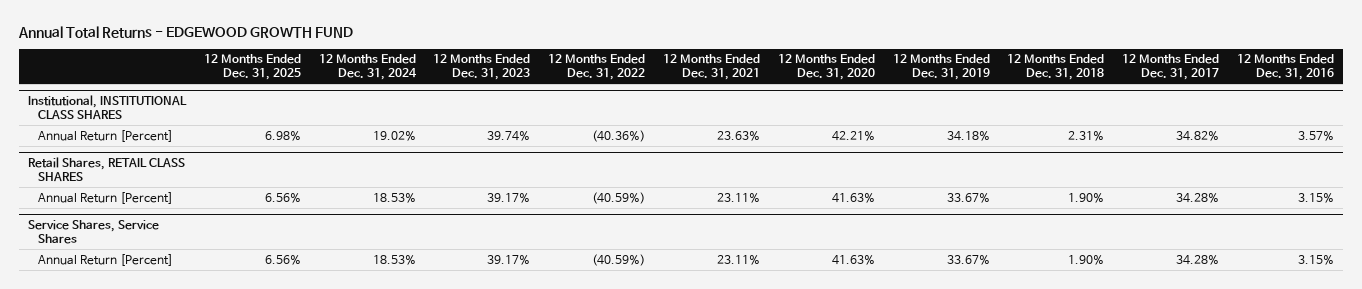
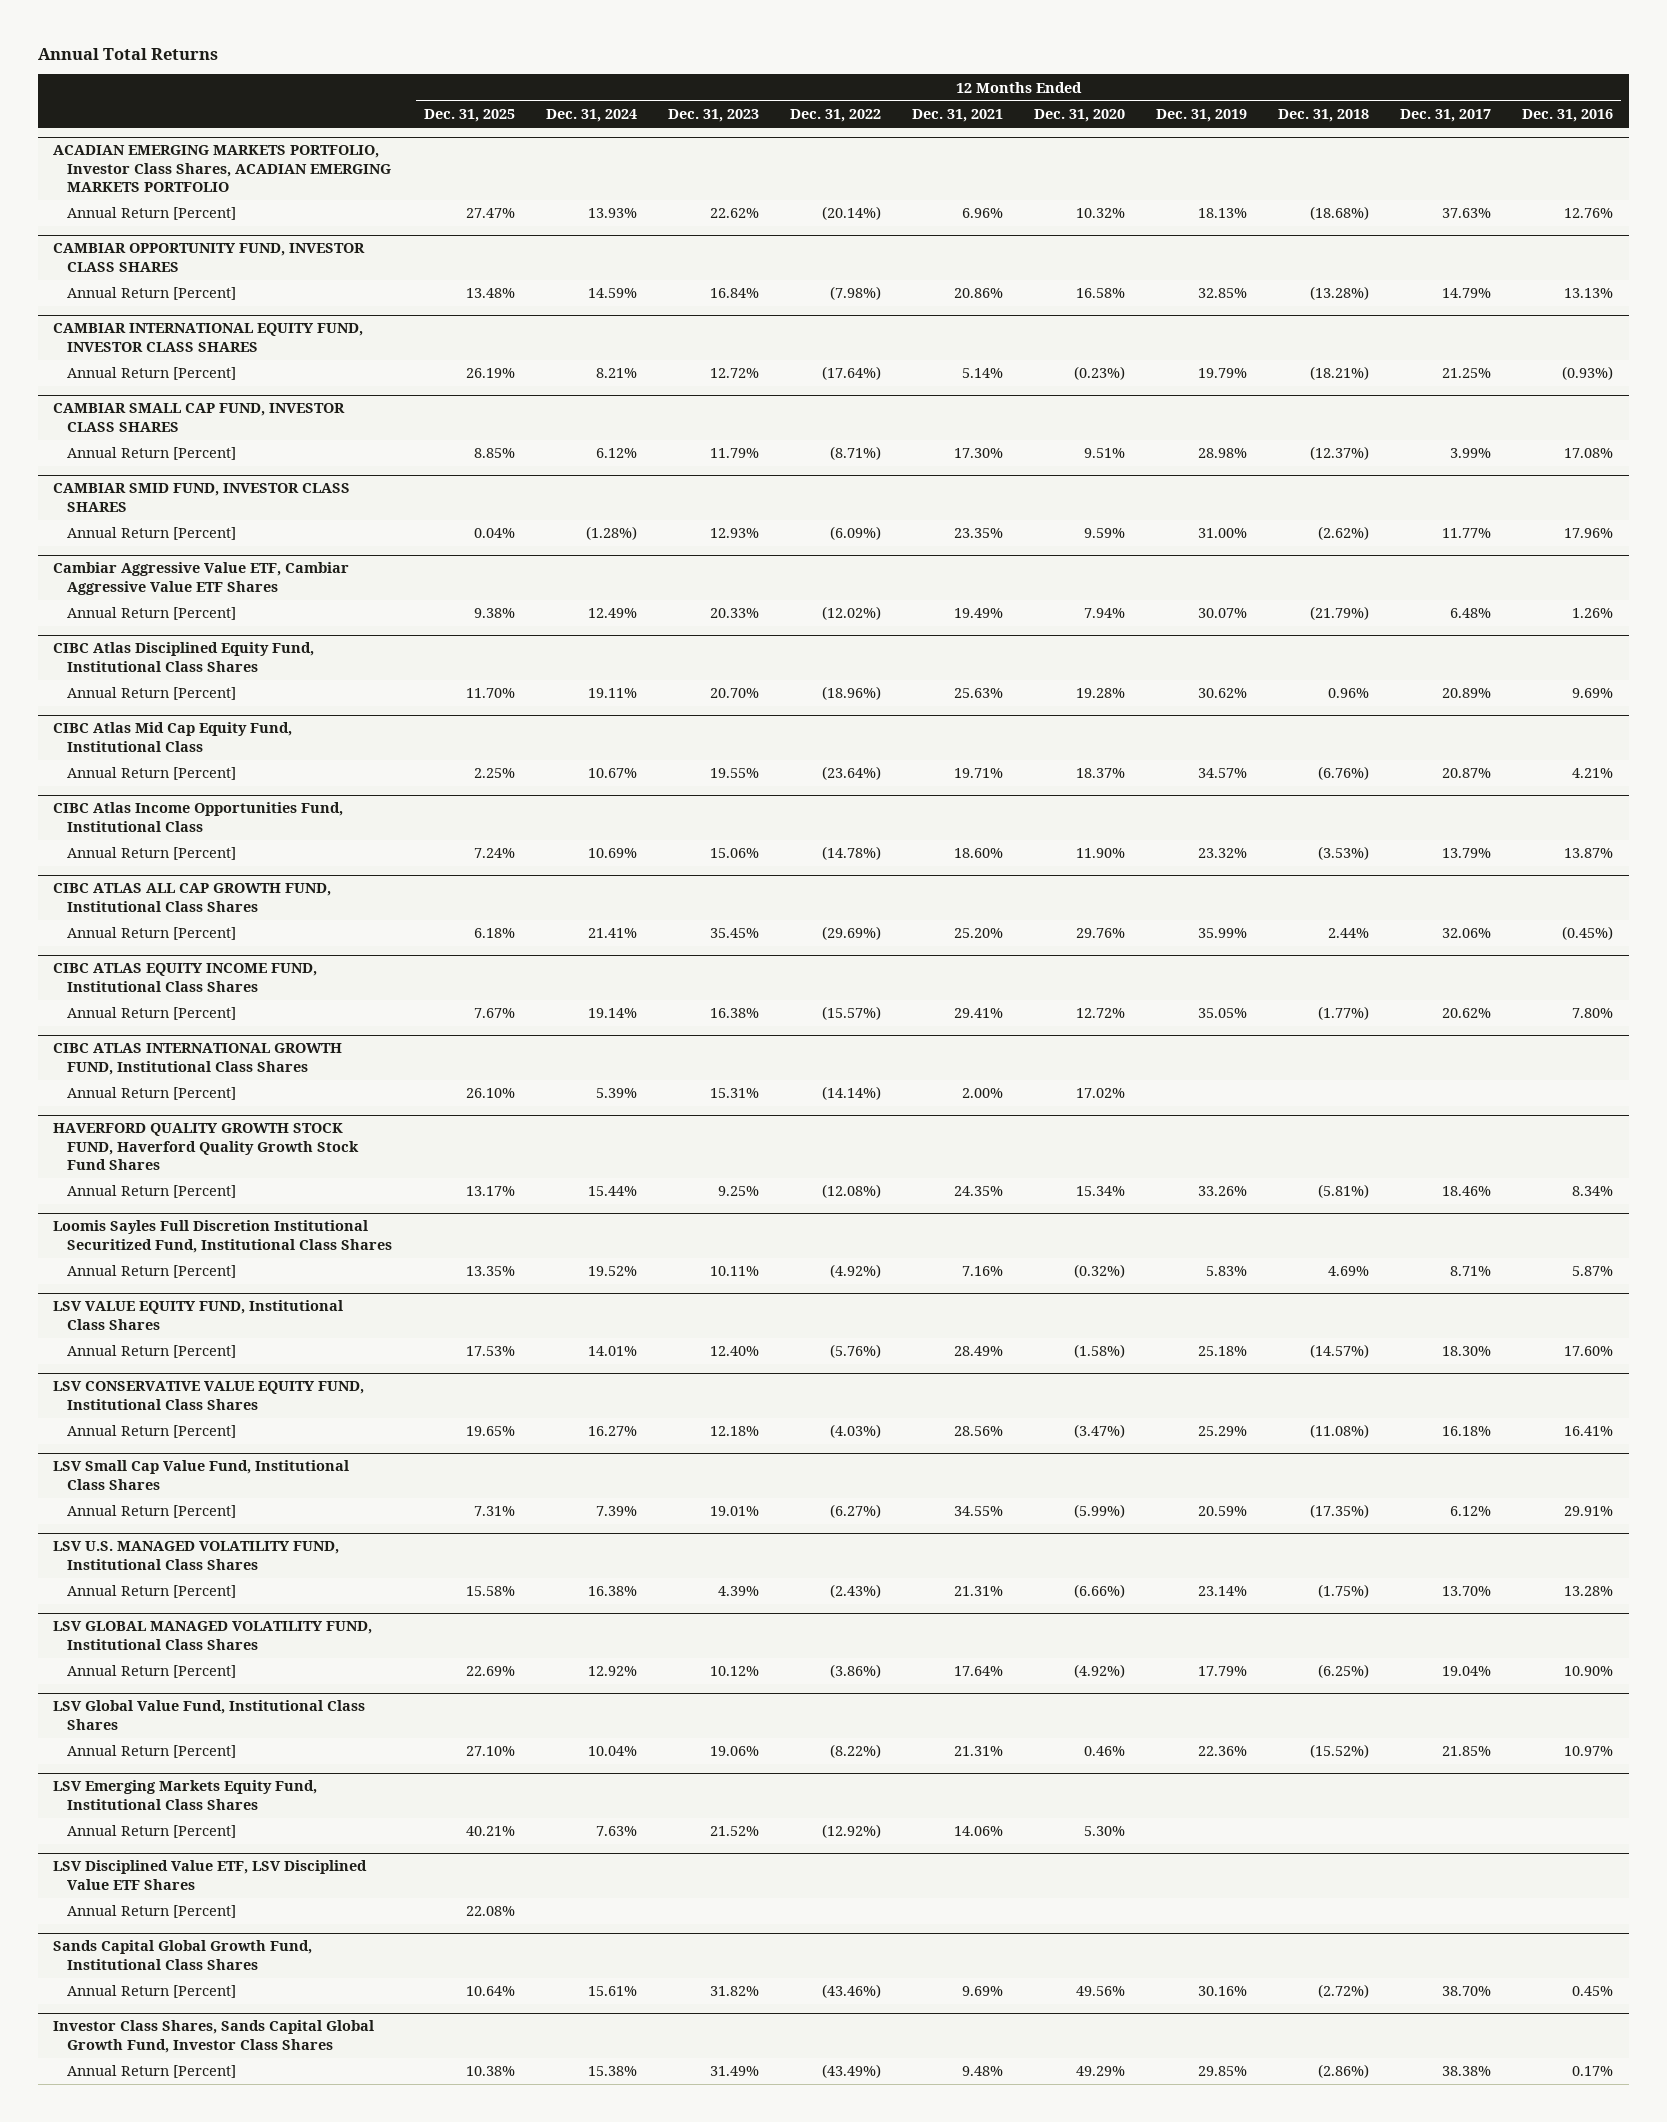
- Annual Total Returns - EDGEWOOD GROWTH FUND
+ Annual Total Returns
- Institutional, INSTITUTIONAL CLASS SHARES
- Annual Return [Percent] | 6.98% | 19.02% | 39.74% | (40.36%) | 23.63% | 42.21% | 34.18% | 2.31% | 34.82% | 3.57%
- Retail Shares, RETAIL CLASS SHARES
- Annual Return [Percent] | 6.56% | 18.53% | 39.17% | (40.59%) | 23.11% | 41.63% | 33.67% | 1.90% | 34.28% | 3.15%
- Service Shares, Service Shares
- Annual Return [Percent] | 6.56% | 18.53% | 39.17% | (40.59%) | 23.11% | 41.63% | 33.67% | 1.90% | 34.28% | 3.15%
+ ACADIAN EMERGING MARKETS PORTFOLIO, Investor Class Shares, ACADIAN EMERGING MARKETS PORTFOLIO
+ Annual Return [Percent] | 27.47% | 13.93% | 22.62% | (20.14%) | 6.96% | 10.32% | 18.13% | (18.68%) | 37.63% | 12.76%
+ CAMBIAR OPPORTUNITY FUND, INVESTOR CLASS SHARES
+ Annual Return [Percent] | 13.48% | 14.59% | 16.84% | (7.98%) | 20.86% | 16.58% | 32.85% | (13.28%) | 14.79% | 13.13%
+ CAMBIAR INTERNATIONAL EQUITY FUND, INVESTOR CLASS SHARES
+ Annual Return [Percent] | 26.19% | 8.21% | 12.72% | (17.64%) | 5.14% | (0.23%) | 19.79% | (18.21%) | 21.25% | (0.93%)
+ CAMBIAR SMALL CAP FUND, INVESTOR CLASS SHARES
+ Annual Return [Percent] | 8.85% | 6.12% | 11.79% | (8.71%) | 17.30% | 9.51% | 28.98% | (12.37%) | 3.99% | 17.08%
+ CAMBIAR SMID FUND, INVESTOR CLASS SHARES
+ Annual Return [Percent] | 0.04% | (1.28%) | 12.93% | (6.09%) | 23.35% | 9.59% | 31.00% | (2.62%) | 11.77% | 17.96%
+ Cambiar Aggressive Value ETF, Cambiar Aggressive Value ETF Shares
+ Annual Return [Percent] | 9.38% | 12.49% | 20.33% | (12.02%) | 19.49% | 7.94% | 30.07% | (21.79%) | 6.48% | 1.26%
+ CIBC Atlas Disciplined Equity Fund, Institutional Class Shares
+ Annual Return [Percent] | 11.70% | 19.11% | 20.70% | (18.96%) | 25.63% | 19.28% | 30.62% | 0.96% | 20.89% | 9.69%
+ CIBC Atlas Mid Cap Equity Fund, Institutional Class
+ Annual Return [Percent] | 2.25% | 10.67% | 19.55% | (23.64%) | 19.71% | 18.37% | 34.57% | (6.76%) | 20.87% | 4.21%
+ CIBC Atlas Income Opportunities Fund, Institutional Class
+ Annual Return [Percent] | 7.24% | 10.69% | 15.06% | (14.78%) | 18.60% | 11.90% | 23.32% | (3.53%) | 13.79% | 13.87%
+ CIBC ATLAS ALL CAP GROWTH FUND, Institutional Class Shares
+ Annual Return [Percent] | 6.18% | 21.41% | 35.45% | (29.69%) | 25.20% | 29.76% | 35.99% | 2.44% | 32.06% | (0.45%)
+ CIBC ATLAS EQUITY INCOME FUND, Institutional Class Shares
+ Annual Return [Percent] | 7.67% | 19.14% | 16.38% | (15.57%) | 29.41% | 12.72% | 35.05% | (1.77%) | 20.62% | 7.80%
+ CIBC ATLAS INTERNATIONAL GROWTH FUND, Institutional Class Shares
+ Annual Return [Percent] | 26.10% | 5.39% | 15.31% | (14.14%) | 2.00% | 17.02% | | | |
+ HAVERFORD QUALITY GROWTH STOCK FUND, Haverford Quality Growth Stock Fund Shares
+ Annual Return [Percent] | 13.17% | 15.44% | 9.25% | (12.08%) | 24.35% | 15.34% | 33.26% | (5.81%) | 18.46% | 8.34%
+ Loomis Sayles Full Discretion Institutional Securitized Fund, Institutional Class Shares
+ Annual Return [Percent] | 13.35% | 19.52% | 10.11% | (4.92%) | 7.16% | (0.32%) | 5.83% | 4.69% | 8.71% | 5.87%
+ LSV VALUE EQUITY FUND, Institutional Class Shares
+ Annual Return [Percent] | 17.53% | 14.01% | 12.40% | (5.76%) | 28.49% | (1.58%) | 25.18% | (14.57%) | 18.30% | 17.60%
+ LSV CONSERVATIVE VALUE EQUITY FUND, Institutional Class Shares
+ Annual Return [Percent] | 19.65% | 16.27% | 12.18% | (4.03%) | 28.56% | (3.47%) | 25.29% | (11.08%) | 16.18% | 16.41%
+ LSV Small Cap Value Fund, Institutional Class Shares
+ Annual Return [Percent] | 7.31% | 7.39% | 19.01% | (6.27%) | 34.55% | (5.99%) | 20.59% | (17.35%) | 6.12% | 29.91%
+ LSV U.S. MANAGED VOLATILITY FUND, Institutional Class Shares
+ Annual Return [Percent] | 15.58% | 16.38% | 4.39% | (2.43%) | 21.31% | (6.66%) | 23.14% | (1.75%) | 13.70% | 13.28%
+ LSV GLOBAL MANAGED VOLATILITY FUND, Institutional Class Shares
+ Annual Return [Percent] | 22.69% | 12.92% | 10.12% | (3.86%) | 17.64% | (4.92%) | 17.79% | (6.25%) | 19.04% | 10.90%
+ LSV Global Value Fund, Institutional Class Shares
+ Annual Return [Percent] | 27.10% | 10.04% | 19.06% | (8.22%) | 21.31% | 0.46% | 22.36% | (15.52%) | 21.85% | 10.97%
+ LSV Emerging Markets Equity Fund, Institutional Class Shares
+ Annual Return [Percent] | 40.21% | 7.63% | 21.52% | (12.92%) | 14.06% | 5.30% | | | |
+ LSV Disciplined Value ETF, LSV Disciplined Value ETF Shares
+ Annual Return [Percent] | 22.08% | | | | | | | | |
+ Sands Capital Global Growth Fund, Institutional Class Shares
+ Annual Return [Percent] | 10.64% | 15.61% | 31.82% | (43.46%) | 9.69% | 49.56% | 30.16% | (2.72%) | 38.70% | 0.45%
+ Investor Class Shares, Sands Capital Global Growth Fund, Investor Class Shares
+ Annual Return [Percent] | 10.38% | 15.38% | 31.49% | (43.49%) | 9.48% | 49.29% | 29.85% | (2.86%) | 38.38% | 0.17%

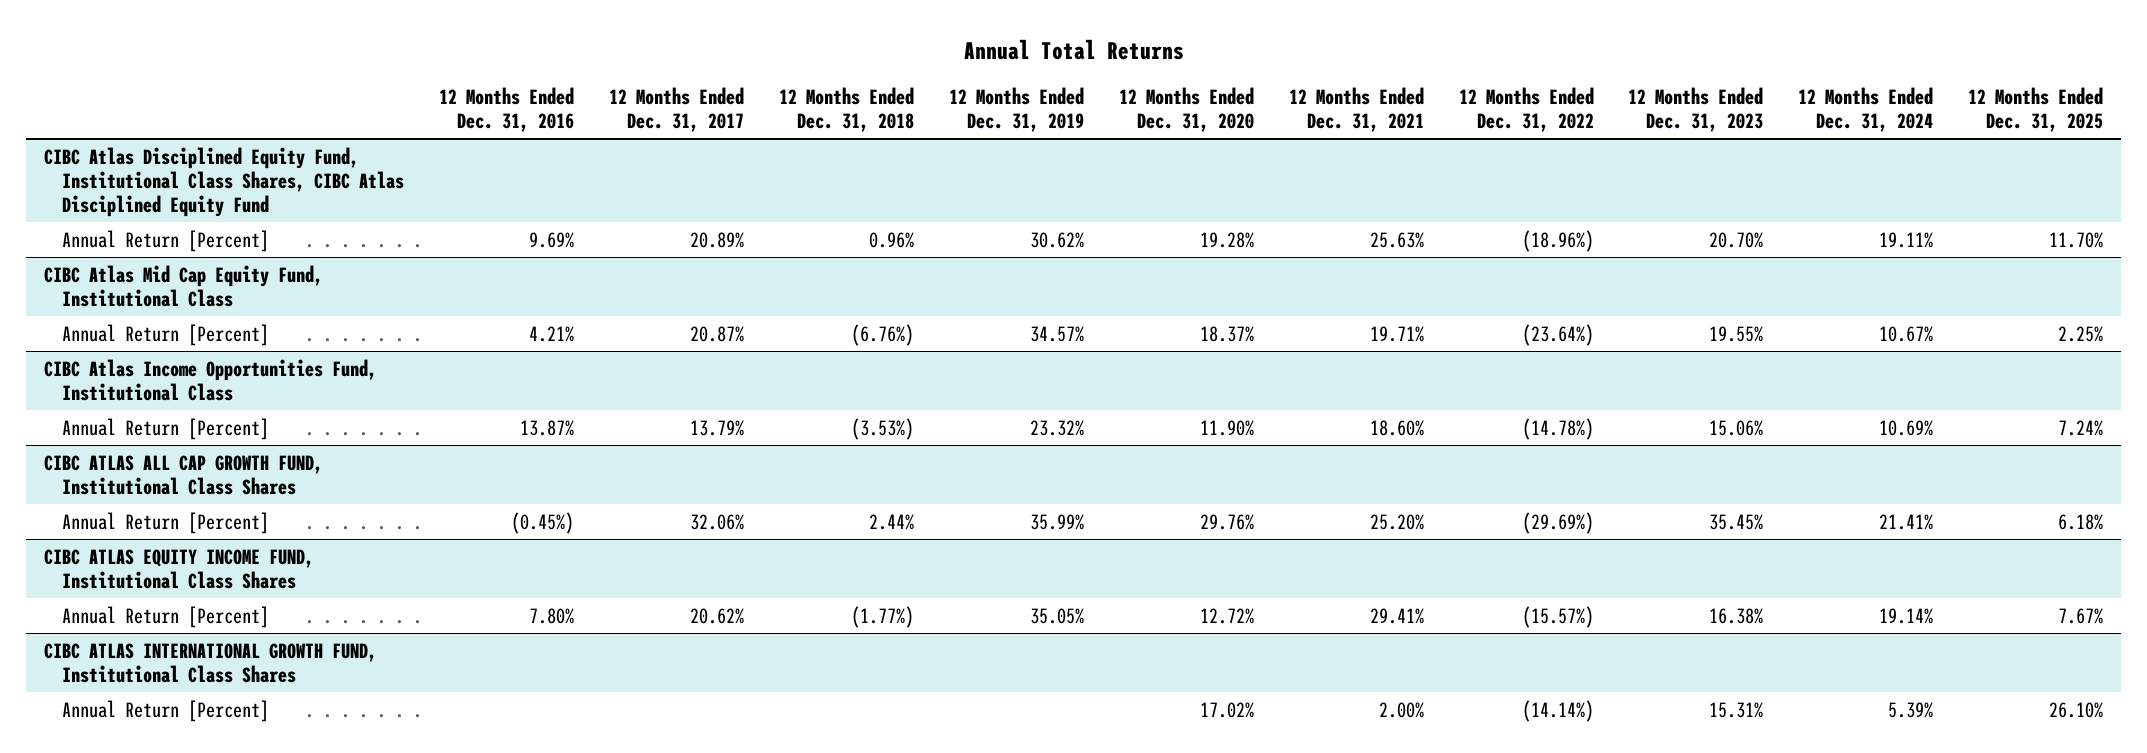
- | 12 Months Ended Dec. 31, 2025 | 12 Months Ended Dec. 31, 2024 | 12 Months Ended Dec. 31, 2023 | 12 Months Ended Dec. 31, 2022 | 12 Months Ended Dec. 31, 2021 | 12 Months Ended Dec. 31, 2020 | 12 Months Ended Dec. 31, 2019 | 12 Months Ended Dec. 31, 2018 | 12 Months Ended Dec. 31, 2017 | 12 Months Ended Dec. 31, 2016
+ | 12 Months Ended Dec. 31, 2016 | 12 Months Ended Dec. 31, 2017 | 12 Months Ended Dec. 31, 2018 | 12 Months Ended Dec. 31, 2019 | 12 Months Ended Dec. 31, 2020 | 12 Months Ended Dec. 31, 2021 | 12 Months Ended Dec. 31, 2022 | 12 Months Ended Dec. 31, 2023 | 12 Months Ended Dec. 31, 2024 | 12 Months Ended Dec. 31, 2025
- ACADIAN EMERGING MARKETS PORTFOLIO, Investor Class Shares, ACADIAN EMERGING MARKETS PORTFOLIO
- Annual Return [Percent] | 27.47% | 13.93% | 22.62% | (20.14%) | 6.96% | 10.32% | 18.13% | (18.68%) | 37.63% | 12.76%
- CAMBIAR OPPORTUNITY FUND, INVESTOR CLASS SHARES
- Annual Return [Percent] | 13.48% | 14.59% | 16.84% | (7.98%) | 20.86% | 16.58% | 32.85% | (13.28%) | 14.79% | 13.13%
- CAMBIAR INTERNATIONAL EQUITY FUND, INVESTOR CLASS SHARES
- Annual Return [Percent] | 26.19% | 8.21% | 12.72% | (17.64%) | 5.14% | (0.23%) | 19.79% | (18.21%) | 21.25% | (0.93%)
- CAMBIAR SMALL CAP FUND, INVESTOR CLASS SHARES
- Annual Return [Percent] | 8.85% | 6.12% | 11.79% | (8.71%) | 17.30% | 9.51% | 28.98% | (12.37%) | 3.99% | 17.08%
- CAMBIAR SMID FUND, INVESTOR CLASS SHARES
- Annual Return [Percent] | 0.04% | (1.28%) | 12.93% | (6.09%) | 23.35% | 9.59% | 31.00% | (2.62%) | 11.77% | 17.96%
- Cambiar Aggressive Value ETF, Cambiar Aggressive Value ETF Shares
- Annual Return [Percent] | 9.38% | 12.49% | 20.33% | (12.02%) | 19.49% | 7.94% | 30.07% | (21.79%) | 6.48% | 1.26%
- CIBC Atlas Disciplined Equity Fund, Institutional Class Shares
+ CIBC Atlas Disciplined Equity Fund, Institutional Class Shares, CIBC Atlas Disciplined Equity Fund
- HAVERFORD QUALITY GROWTH STOCK FUND, Haverford Quality Growth Stock Fund Shares
- Annual Return [Percent] | 13.17% | 15.44% | 9.25% | (12.08%) | 24.35% | 15.34% | 33.26% | (5.81%) | 18.46% | 8.34%
- Loomis Sayles Full Discretion Institutional Securitized Fund, Institutional Class Shares
- Annual Return [Percent] | 13.35% | 19.52% | 10.11% | (4.92%) | 7.16% | (0.32%) | 5.83% | 4.69% | 8.71% | 5.87%
- LSV VALUE EQUITY FUND, Institutional Class Shares
- Annual Return [Percent] | 17.53% | 14.01% | 12.40% | (5.76%) | 28.49% | (1.58%) | 25.18% | (14.57%) | 18.30% | 17.60%
- LSV CONSERVATIVE VALUE EQUITY FUND, Institutional Class Shares
- Annual Return [Percent] | 19.65% | 16.27% | 12.18% | (4.03%) | 28.56% | (3.47%) | 25.29% | (11.08%) | 16.18% | 16.41%
- LSV Small Cap Value Fund, Institutional Class Shares
- Annual Return [Percent] | 7.31% | 7.39% | 19.01% | (6.27%) | 34.55% | (5.99%) | 20.59% | (17.35%) | 6.12% | 29.91%
- LSV U.S. MANAGED VOLATILITY FUND, Institutional Class Shares
- Annual Return [Percent] | 15.58% | 16.38% | 4.39% | (2.43%) | 21.31% | (6.66%) | 23.14% | (1.75%) | 13.70% | 13.28%
- LSV GLOBAL MANAGED VOLATILITY FUND, Institutional Class Shares
- Annual Return [Percent] | 22.69% | 12.92% | 10.12% | (3.86%) | 17.64% | (4.92%) | 17.79% | (6.25%) | 19.04% | 10.90%
- LSV Global Value Fund, Institutional Class Shares
- Annual Return [Percent] | 27.10% | 10.04% | 19.06% | (8.22%) | 21.31% | 0.46% | 22.36% | (15.52%) | 21.85% | 10.97%
- LSV Emerging Markets Equity Fund, Institutional Class Shares
- Annual Return [Percent] | 40.21% | 7.63% | 21.52% | (12.92%) | 14.06% | 5.30% | | | |
- LSV Disciplined Value ETF, LSV Disciplined Value ETF Shares
- Annual Return [Percent] | 22.08% | | | | | | | | |
- Sands Capital Global Growth Fund, Institutional Class Shares
- Annual Return [Percent] | 10.64% | 15.61% | 31.82% | (43.46%) | 9.69% | 49.56% | 30.16% | (2.72%) | 38.70% | 0.45%
- Investor Class Shares, Sands Capital Global Growth Fund, Investor Class Shares
- Annual Return [Percent] | 10.38% | 15.38% | 31.49% | (43.49%) | 9.48% | 49.29% | 29.85% | (2.86%) | 38.38% | 0.17%

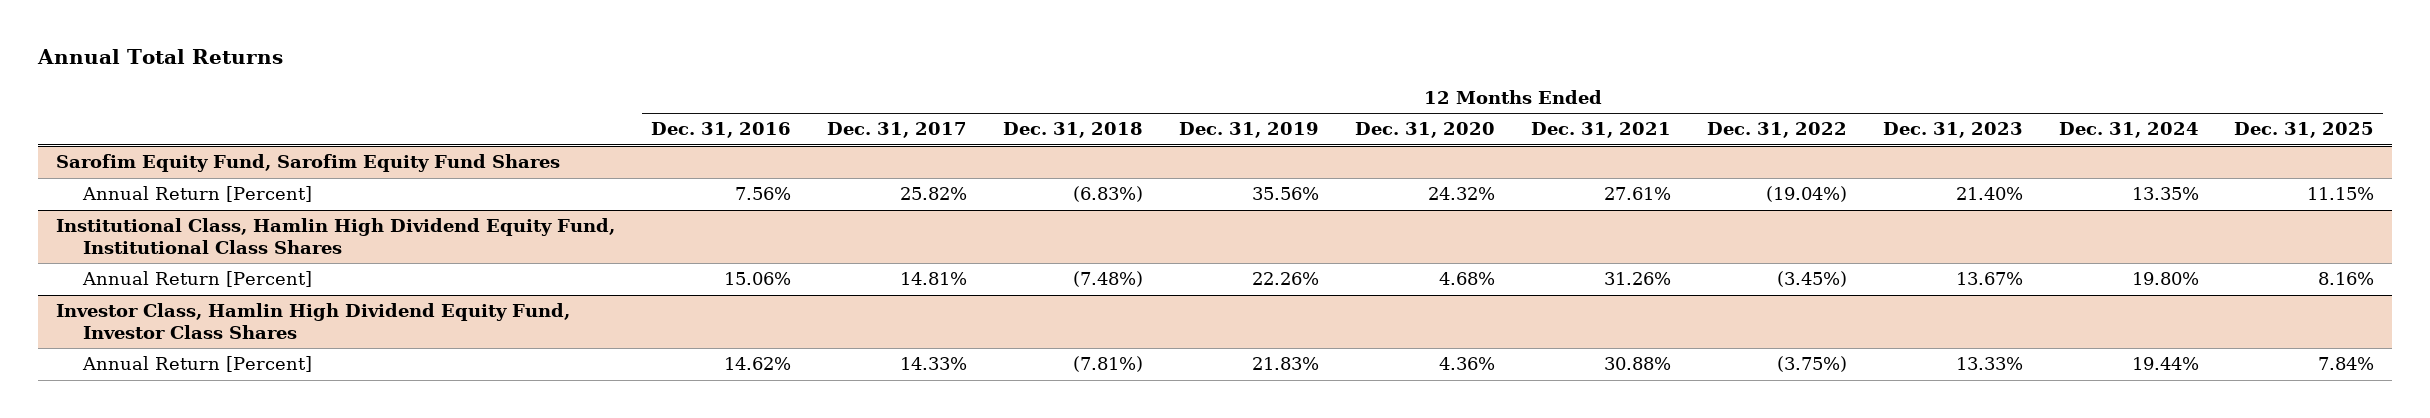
- CIBC Atlas Disciplined Equity Fund, Institutional Class Shares, CIBC Atlas Disciplined Equity Fund
- Annual Return [Percent] | 9.69% | 20.89% | 0.96% | 30.62% | 19.28% | 25.63% | (18.96%) | 20.70% | 19.11% | 11.70%
- CIBC Atlas Mid Cap Equity Fund, Institutional Class
- Annual Return [Percent] | 4.21% | 20.87% | (6.76%) | 34.57% | 18.37% | 19.71% | (23.64%) | 19.55% | 10.67% | 2.25%
- CIBC Atlas Income Opportunities Fund, Institutional Class
- Annual Return [Percent] | 13.87% | 13.79% | (3.53%) | 23.32% | 11.90% | 18.60% | (14.78%) | 15.06% | 10.69% | 7.24%
- CIBC ATLAS ALL CAP GROWTH FUND, Institutional Class Shares
- Annual Return [Percent] | (0.45%) | 32.06% | 2.44% | 35.99% | 29.76% | 25.20% | (29.69%) | 35.45% | 21.41% | 6.18%
- CIBC ATLAS EQUITY INCOME FUND, Institutional Class Shares
- Annual Return [Percent] | 7.80% | 20.62% | (1.77%) | 35.05% | 12.72% | 29.41% | (15.57%) | 16.38% | 19.14% | 7.67%
- CIBC ATLAS INTERNATIONAL GROWTH FUND, Institutional Class Shares
- Annual Return [Percent] | | | | | 17.02% | 2.00% | (14.14%) | 15.31% | 5.39% | 26.10%
+ Sarofim Equity Fund, Sarofim Equity Fund Shares
+ Annual Return [Percent] | 7.56% | 25.82% | (6.83%) | 35.56% | 24.32% | 27.61% | (19.04%) | 21.40% | 13.35% | 11.15%
+ Institutional Class, Hamlin High Dividend Equity Fund, Institutional Class Shares
+ Annual Return [Percent] | 15.06% | 14.81% | (7.48%) | 22.26% | 4.68% | 31.26% | (3.45%) | 13.67% | 19.80% | 8.16%
+ Investor Class, Hamlin High Dividend Equity Fund, Investor Class Shares
+ Annual Return [Percent] | 14.62% | 14.33% | (7.81%) | 21.83% | 4.36% | 30.88% | (3.75%) | 13.33% | 19.44% | 7.84%

